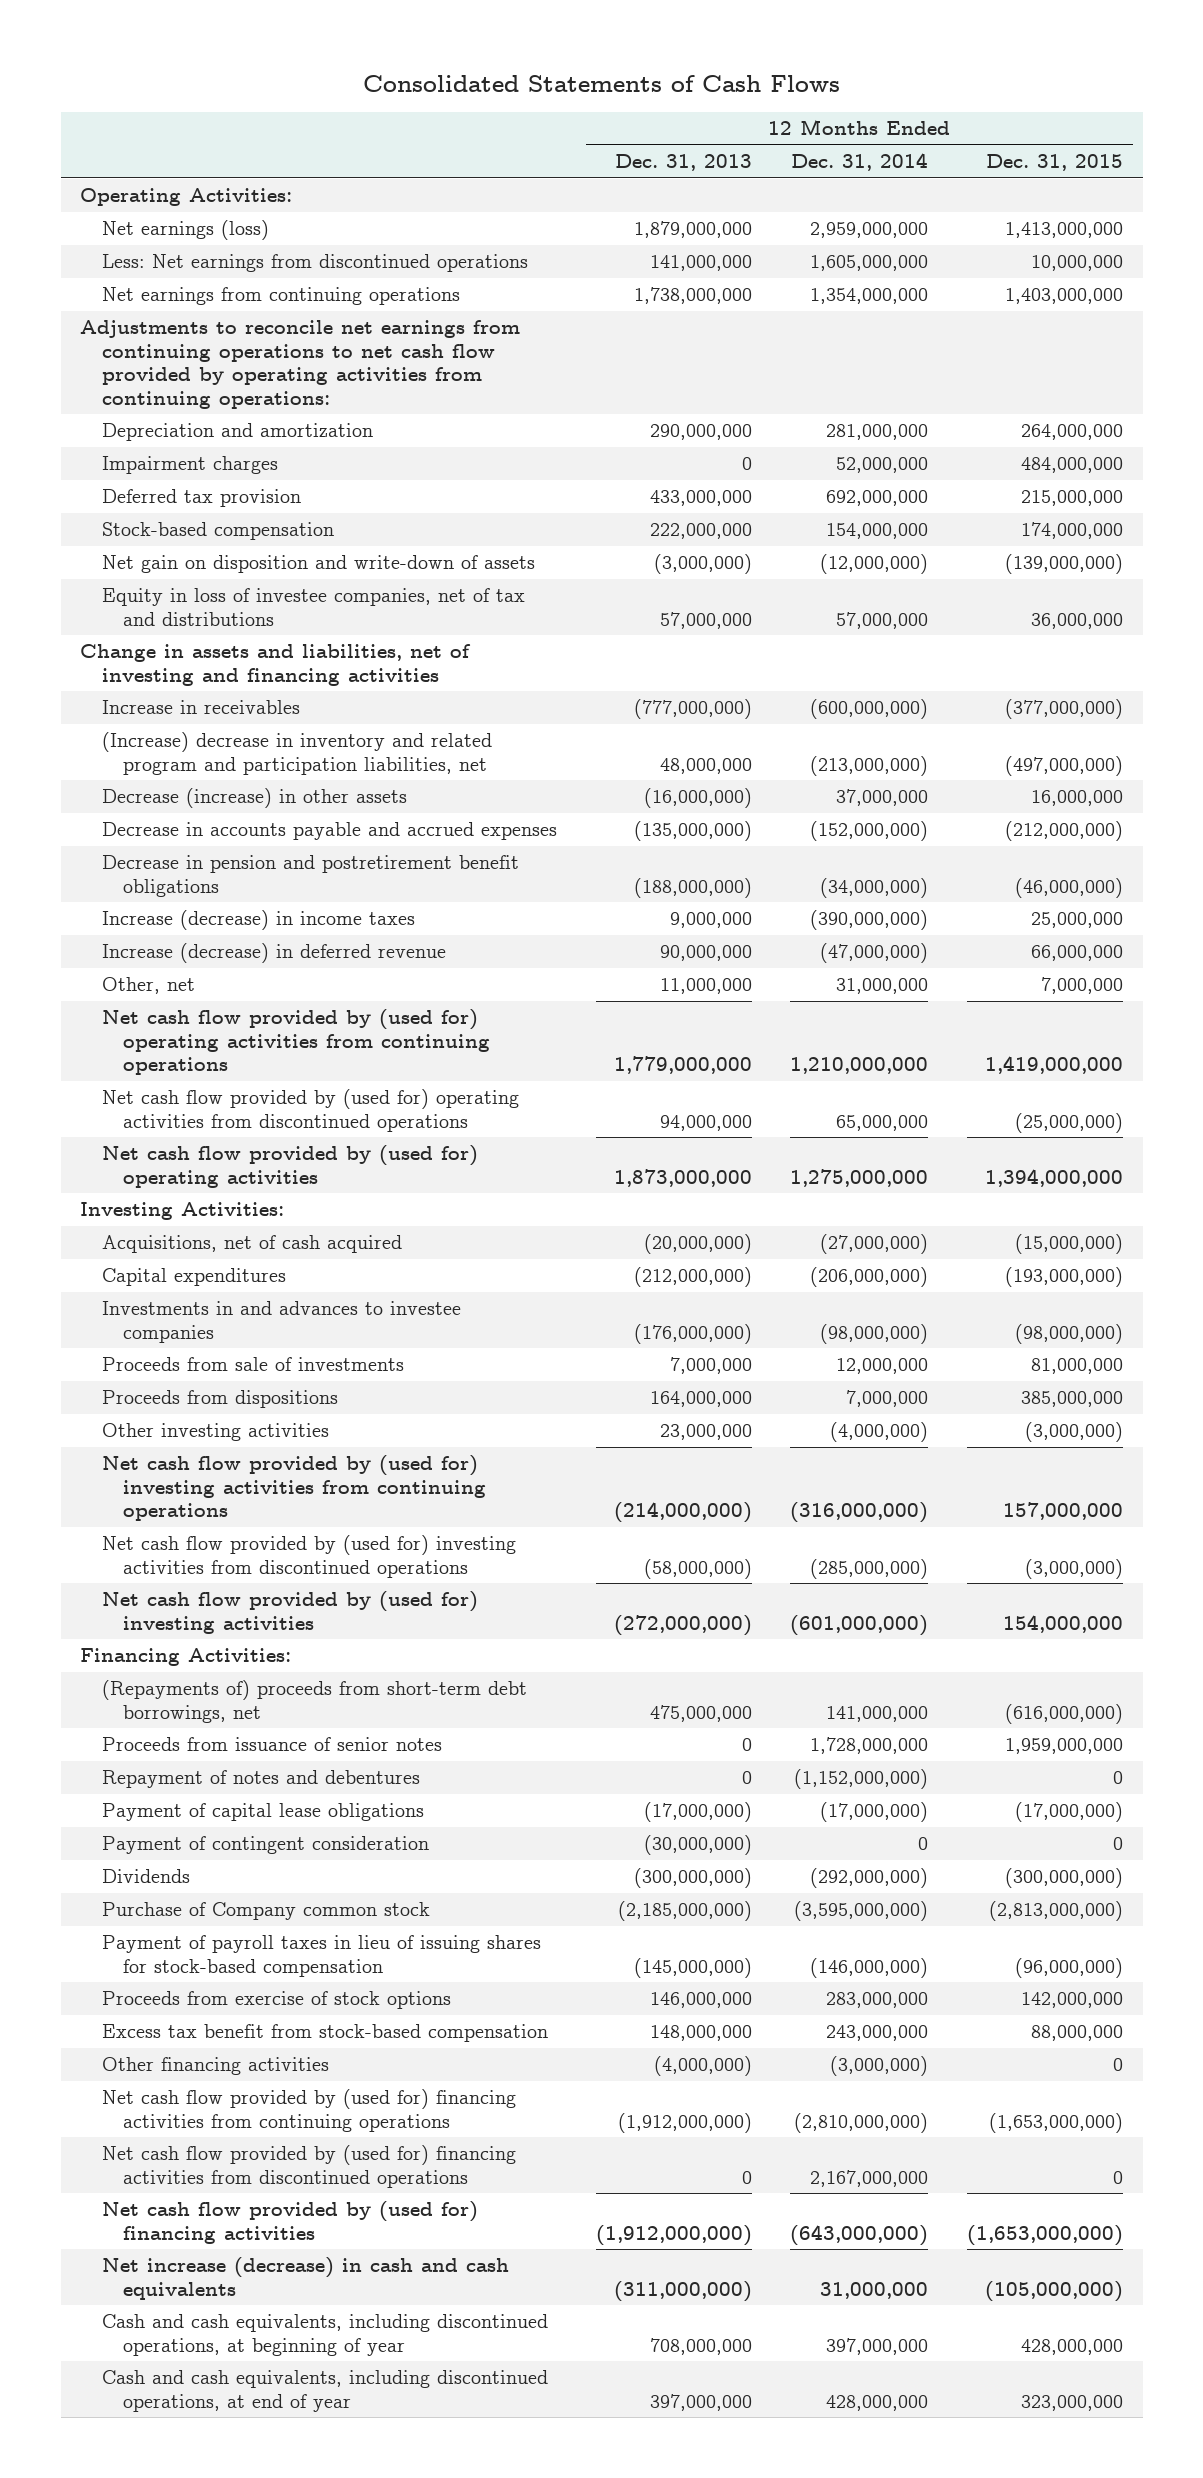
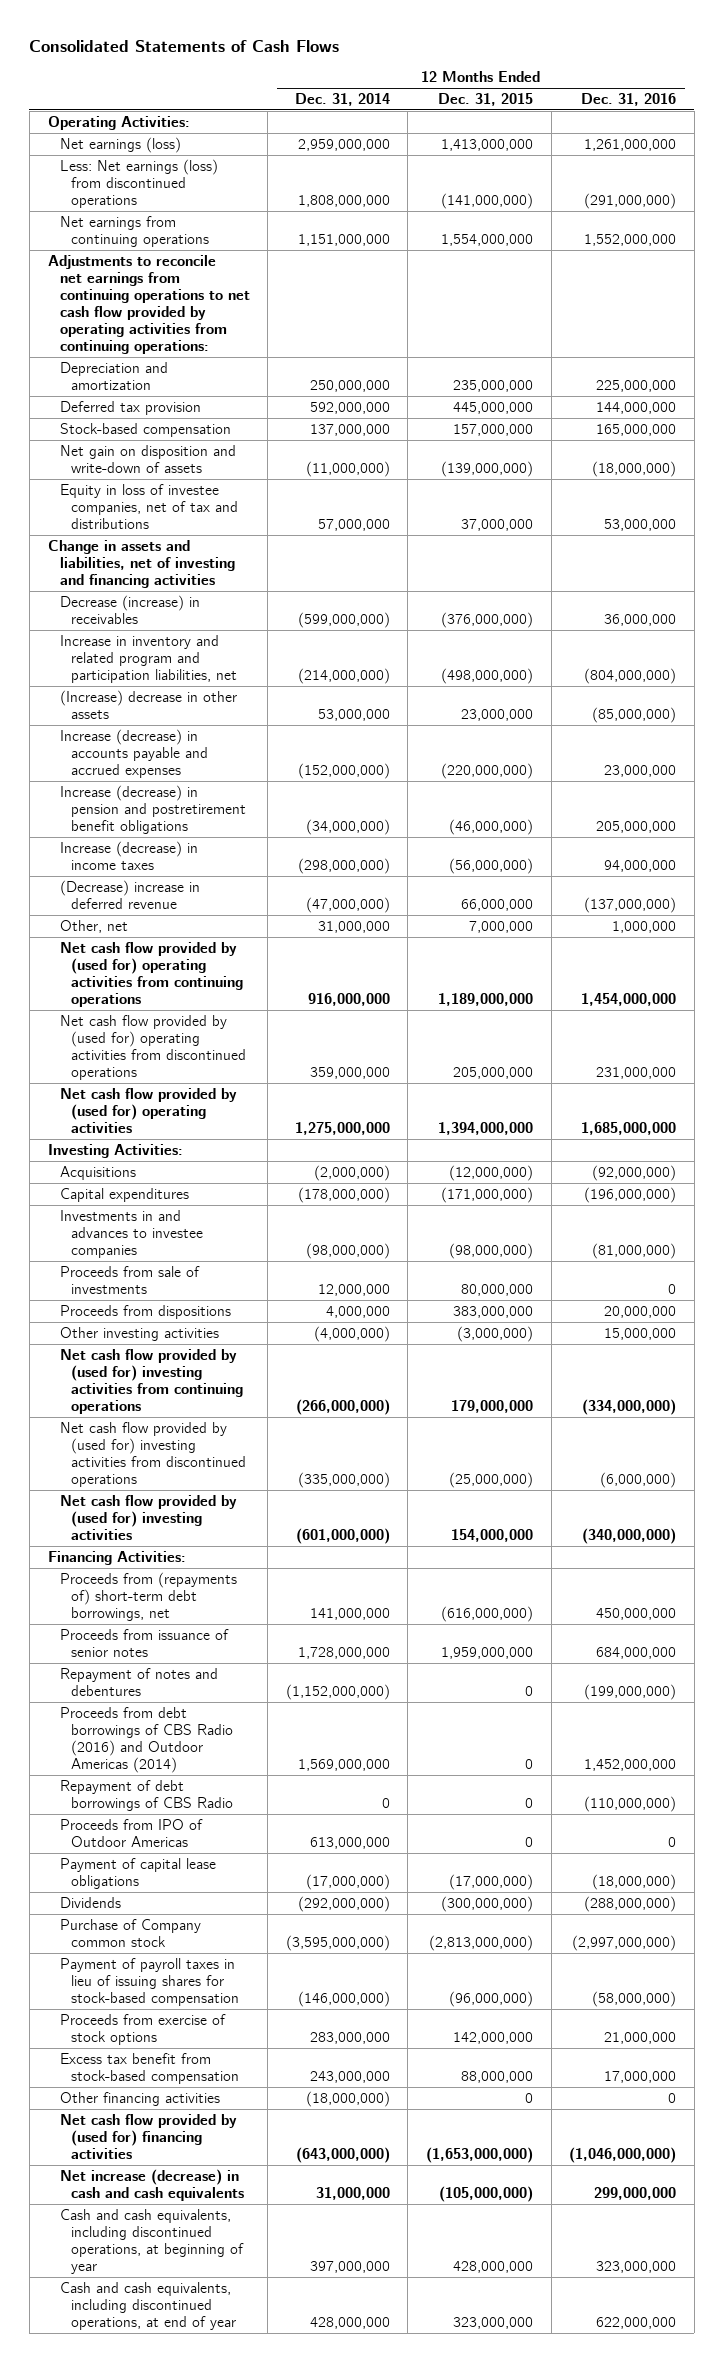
- | 12 Months Ended Dec. 31, 2013 | 12 Months Ended Dec. 31, 2014 | 12 Months Ended Dec. 31, 2015
+ | 12 Months Ended Dec. 31, 2014 | 12 Months Ended Dec. 31, 2015 | 12 Months Ended Dec. 31, 2016
- Less: Net earnings from discontinued operations | 141,000,000 | 1,605,000,000 | 10,000,000
- Net earnings from continuing operations | 1,738,000,000 | 1,354,000,000 | 1,403,000,000
+ Less: Net earnings (loss) from discontinued operations | 1,808,000,000 | (141,000,000) | (291,000,000)
+ Net earnings from continuing operations | 1,151,000,000 | 1,554,000,000 | 1,552,000,000
- Depreciation and amortization | 290,000,000 | 281,000,000 | 264,000,000
- Impairment charges | 0 | 52,000,000 | 484,000,000
- Deferred tax provision | 433,000,000 | 692,000,000 | 215,000,000
- Stock-based compensation | 222,000,000 | 154,000,000 | 174,000,000
- Net gain on disposition and write-down of assets | (3,000,000) | (12,000,000) | (139,000,000)
- Equity in loss of investee companies, net of tax and distributions | 57,000,000 | 57,000,000 | 36,000,000
+ Depreciation and amortization | 250,000,000 | 235,000,000 | 225,000,000
+ Deferred tax provision | 592,000,000 | 445,000,000 | 144,000,000
+ Stock-based compensation | 137,000,000 | 157,000,000 | 165,000,000
+ Net gain on disposition and write-down of assets | (11,000,000) | (139,000,000) | (18,000,000)
+ Equity in loss of investee companies, net of tax and distributions | 57,000,000 | 37,000,000 | 53,000,000
- Increase in receivables | (777,000,000) | (600,000,000) | (377,000,000)
- (Increase) decrease in inventory and related program and participation liabilities, net | 48,000,000 | (213,000,000) | (497,000,000)
- Decrease (increase) in other assets | (16,000,000) | 37,000,000 | 16,000,000
- Decrease in accounts payable and accrued expenses | (135,000,000) | (152,000,000) | (212,000,000)
- Decrease in pension and postretirement benefit obligations | (188,000,000) | (34,000,000) | (46,000,000)
- Increase (decrease) in income taxes | 9,000,000 | (390,000,000) | 25,000,000
- Increase (decrease) in deferred revenue | 90,000,000 | (47,000,000) | 66,000,000
+ Decrease (increase) in receivables | (599,000,000) | (376,000,000) | 36,000,000
+ Increase in inventory and related program and participation liabilities, net | (214,000,000) | (498,000,000) | (804,000,000)
+ (Increase) decrease in other assets | 53,000,000 | 23,000,000 | (85,000,000)
+ Increase (decrease) in accounts payable and accrued expenses | (152,000,000) | (220,000,000) | 23,000,000
+ Increase (decrease) in pension and postretirement benefit obligations | (34,000,000) | (46,000,000) | 205,000,000
+ Increase (decrease) in income taxes | (298,000,000) | (56,000,000) | 94,000,000
+ (Decrease) increase in deferred revenue | (47,000,000) | 66,000,000 | (137,000,000)
- Net cash flow provided by (used for) operating activities from continuing operations | 1,779,000,000 | 1,210,000,000 | 1,419,000,000
- Net cash flow provided by (used for) operating activities from discontinued operations | 94,000,000 | 65,000,000 | (25,000,000)
+ Net cash flow provided by (used for) operating activities from continuing operations | 916,000,000 | 1,189,000,000 | 1,454,000,000
+ Net cash flow provided by (used for) operating activities from discontinued operations | 359,000,000 | 205,000,000 | 231,000,000
- Acquisitions, net of cash acquired | (20,000,000) | (27,000,000) | (15,000,000)
- Capital expenditures | (212,000,000) | (206,000,000) | (193,000,000)
+ Acquisitions | (2,000,000) | (12,000,000) | (92,000,000)
+ Capital expenditures | (178,000,000) | (171,000,000) | (196,000,000)
- Proceeds from sale of investments | 7,000,000 | 12,000,000 | 81,000,000
- Proceeds from dispositions | 164,000,000 | 7,000,000 | 385,000,000
+ Proceeds from sale of investments | 12,000,000 | 80,000,000 | 0
+ Proceeds from dispositions | 4,000,000 | 383,000,000 | 20,000,000
- Net cash flow provided by (used for) investing activities from continuing operations | (214,000,000) | (316,000,000) | 157,000,000
- Net cash flow provided by (used for) investing activities from discontinued operations | (58,000,000) | (285,000,000) | (3,000,000)
+ Net cash flow provided by (used for) investing activities from continuing operations | (266,000,000) | 179,000,000 | (334,000,000)
+ Net cash flow provided by (used for) investing activities from discontinued operations | (335,000,000) | (25,000,000) | (6,000,000)
- (Repayments of) proceeds from short-term debt borrowings, net | 475,000,000 | 141,000,000 | (616,000,000)
+ Proceeds from (repayments of) short-term debt borrowings, net | 141,000,000 | (616,000,000) | 450,000,000
+ Proceeds from debt borrowings of CBS Radio (2016) and Outdoor Americas (2014) | 1,569,000,000 | 0 | 1,452,000,000
+ Repayment of debt borrowings of CBS Radio | 0 | 0 | (110,000,000)
+ Proceeds from IPO of Outdoor Americas | 613,000,000 | 0 | 0
- Payment of contingent consideration | (30,000,000) | 0 | 0
- Other financing activities | (4,000,000) | (3,000,000) | 0
- Net cash flow provided by (used for) financing activities from continuing operations | (1,912,000,000) | (2,810,000,000) | (1,653,000,000)
- Net cash flow provided by (used for) financing activities from discontinued operations | 0 | 2,167,000,000 | 0
+ Other financing activities | (18,000,000) | 0 | 0

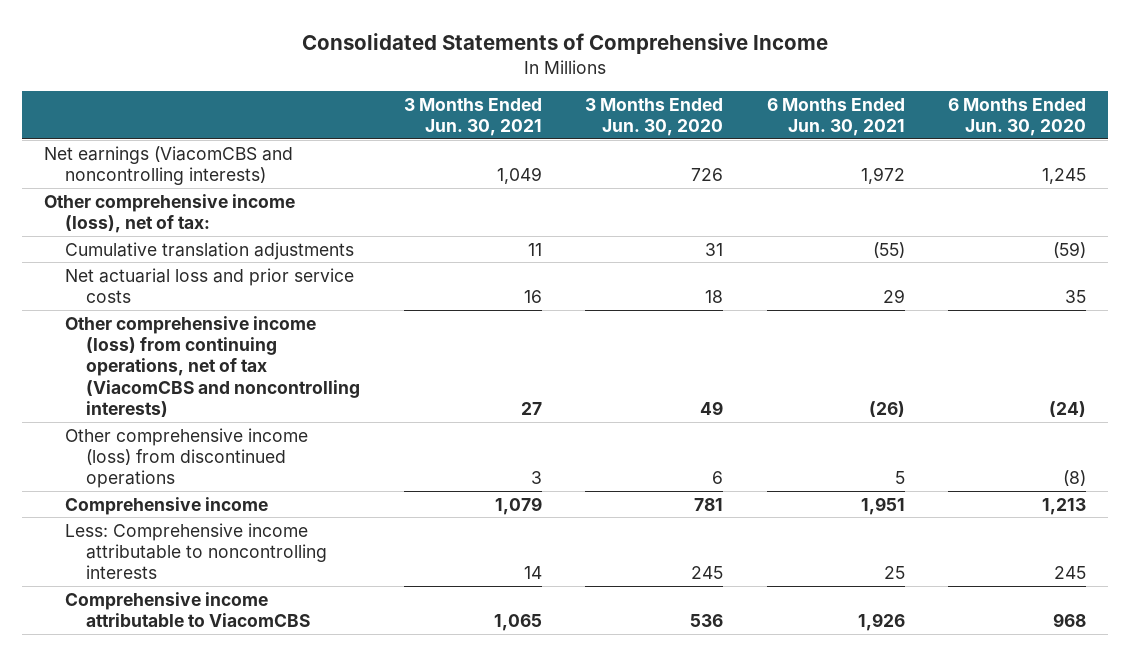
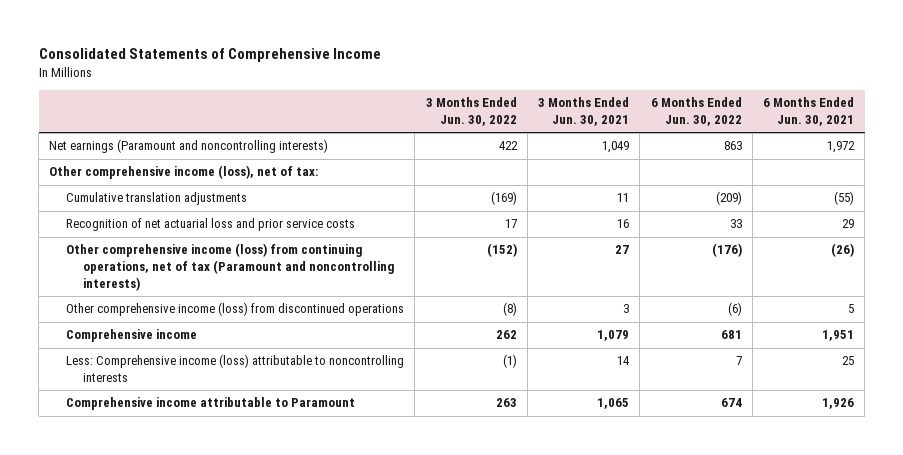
- | 3 Months Ended Jun. 30, 2021 | 3 Months Ended Jun. 30, 2020 | 6 Months Ended Jun. 30, 2021 | 6 Months Ended Jun. 30, 2020
+ | 3 Months Ended Jun. 30, 2022 | 3 Months Ended Jun. 30, 2021 | 6 Months Ended Jun. 30, 2022 | 6 Months Ended Jun. 30, 2021
- Net earnings (ViacomCBS and noncontrolling interests) | 1,049 | 726 | 1,972 | 1,245
+ Net earnings (Paramount and noncontrolling interests) | 422 | 1,049 | 863 | 1,972
- Net actuarial loss and prior service costs | 16 | 18 | 29 | 35
- Other comprehensive income (loss) from continuing operations, net of tax (ViacomCBS and noncontrolling interests) | 27 | 49 | (26) | (24)
+ Recognition of net actuarial loss and prior service costs | 17 | 16 | 33 | 29
+ Other comprehensive income (loss) from continuing operations, net of tax (Paramount and noncontrolling interests) | (152) | 27 | (176) | (26)
- Less: Comprehensive income attributable to noncontrolling interests | 14 | 245 | 25 | 245
- Comprehensive income attributable to ViacomCBS | 1,065 | 536 | 1,926 | 968
+ Less: Comprehensive income (loss) attributable to noncontrolling interests | (1) | 14 | 7 | 25
+ Comprehensive income attributable to Paramount | 263 | 1,065 | 674 | 1,926

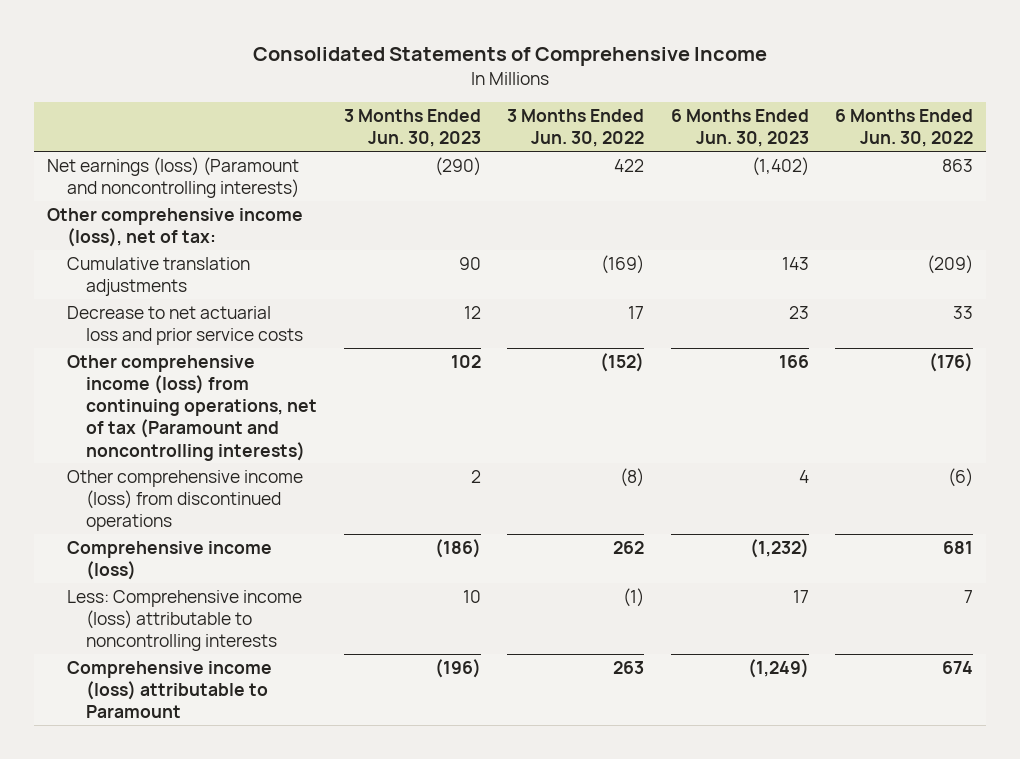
- | 3 Months Ended Jun. 30, 2022 | 3 Months Ended Jun. 30, 2021 | 6 Months Ended Jun. 30, 2022 | 6 Months Ended Jun. 30, 2021
+ | 3 Months Ended Jun. 30, 2023 | 3 Months Ended Jun. 30, 2022 | 6 Months Ended Jun. 30, 2023 | 6 Months Ended Jun. 30, 2022
- Net earnings (Paramount and noncontrolling interests) | 422 | 1,049 | 863 | 1,972
+ Net earnings (loss) (Paramount and noncontrolling interests) | (290) | 422 | (1,402) | 863
- Recognition of net actuarial loss and prior service costs | 17 | 16 | 33 | 29
+ Decrease to net actuarial loss and prior service costs | 12 | 17 | 23 | 33
- Comprehensive income | 262 | 1,079 | 681 | 1,951
+ Comprehensive income (loss) | (186) | 262 | (1,232) | 681
- Comprehensive income attributable to Paramount | 263 | 1,065 | 674 | 1,926
+ Comprehensive income (loss) attributable to Paramount | (196) | 263 | (1,249) | 674

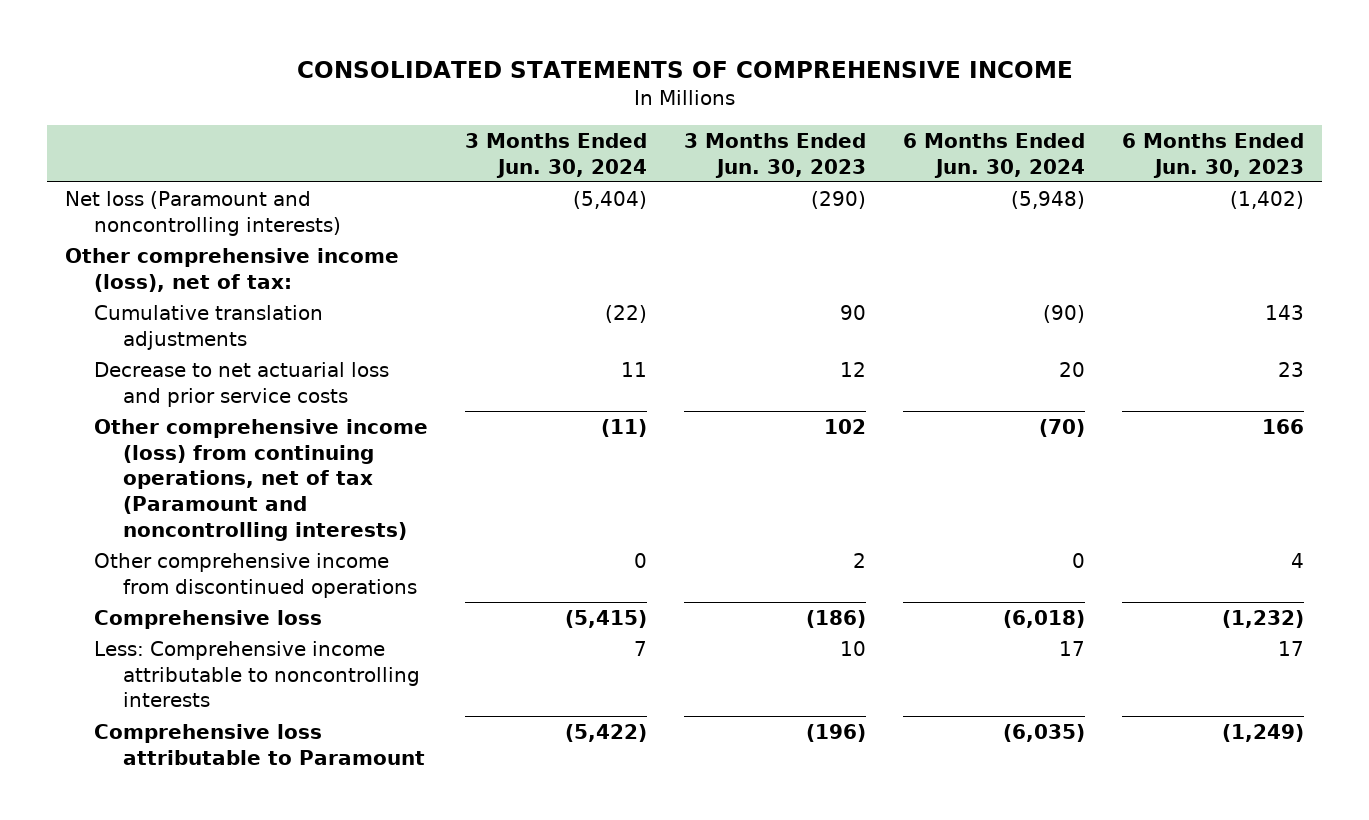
- Consolidated Statements of Comprehensive Income
+ CONSOLIDATED STATEMENTS OF COMPREHENSIVE INCOME
- | 3 Months Ended Jun. 30, 2023 | 3 Months Ended Jun. 30, 2022 | 6 Months Ended Jun. 30, 2023 | 6 Months Ended Jun. 30, 2022
+ | 3 Months Ended Jun. 30, 2024 | 3 Months Ended Jun. 30, 2023 | 6 Months Ended Jun. 30, 2024 | 6 Months Ended Jun. 30, 2023
- Net earnings (loss) (Paramount and noncontrolling interests) | (290) | 422 | (1,402) | 863
+ Net loss (Paramount and noncontrolling interests) | (5,404) | (290) | (5,948) | (1,402)
- Other comprehensive income (loss) from discontinued operations | 2 | (8) | 4 | (6)
- Comprehensive income (loss) | (186) | 262 | (1,232) | 681
- Less: Comprehensive income (loss) attributable to noncontrolling interests | 10 | (1) | 17 | 7
- Comprehensive income (loss) attributable to Paramount | (196) | 263 | (1,249) | 674
+ Other comprehensive income from discontinued operations | 0 | 2 | 0 | 4
+ Comprehensive loss | (5,415) | (186) | (6,018) | (1,232)
+ Less: Comprehensive income attributable to noncontrolling interests | 7 | 10 | 17 | 17
+ Comprehensive loss attributable to Paramount | (5,422) | (196) | (6,035) | (1,249)

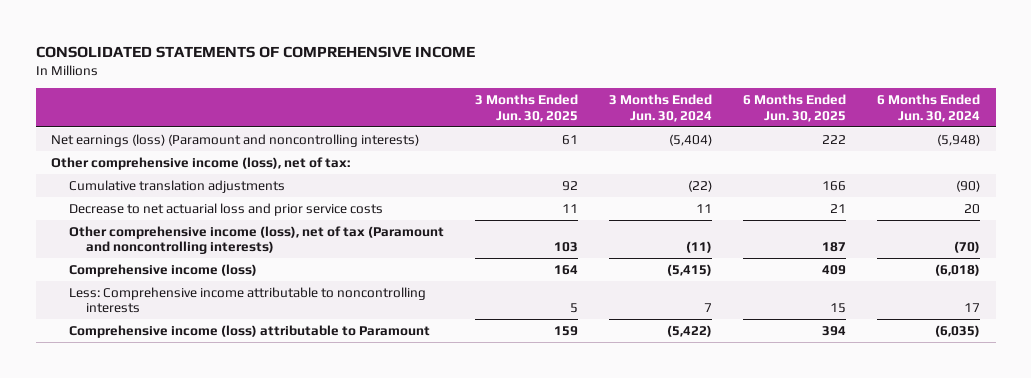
- | 3 Months Ended Jun. 30, 2024 | 3 Months Ended Jun. 30, 2023 | 6 Months Ended Jun. 30, 2024 | 6 Months Ended Jun. 30, 2023
+ | 3 Months Ended Jun. 30, 2025 | 3 Months Ended Jun. 30, 2024 | 6 Months Ended Jun. 30, 2025 | 6 Months Ended Jun. 30, 2024
- Net loss (Paramount and noncontrolling interests) | (5,404) | (290) | (5,948) | (1,402)
+ Net earnings (loss) (Paramount and noncontrolling interests) | 61 | (5,404) | 222 | (5,948)
- Other comprehensive income (loss) from continuing operations, net of tax (Paramount and noncontrolling interests) | (11) | 102 | (70) | 166
- Other comprehensive income from discontinued operations | 0 | 2 | 0 | 4
- Comprehensive loss | (5,415) | (186) | (6,018) | (1,232)
+ Other comprehensive income (loss), net of tax (Paramount and noncontrolling interests) | 103 | (11) | 187 | (70)
+ Comprehensive income (loss) | 164 | (5,415) | 409 | (6,018)
- Comprehensive loss attributable to Paramount | (5,422) | (196) | (6,035) | (1,249)
+ Comprehensive income (loss) attributable to Paramount | 159 | (5,422) | 394 | (6,035)

